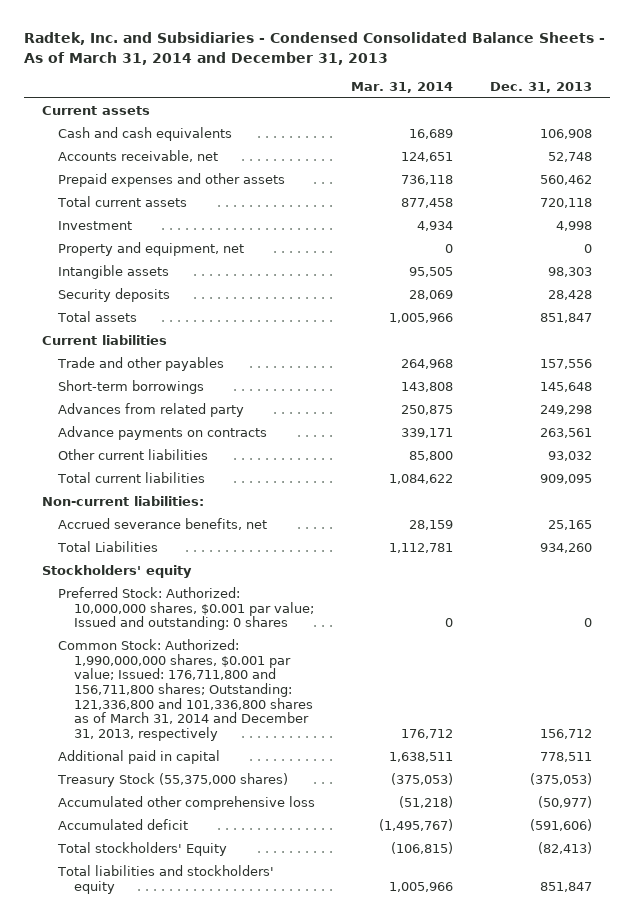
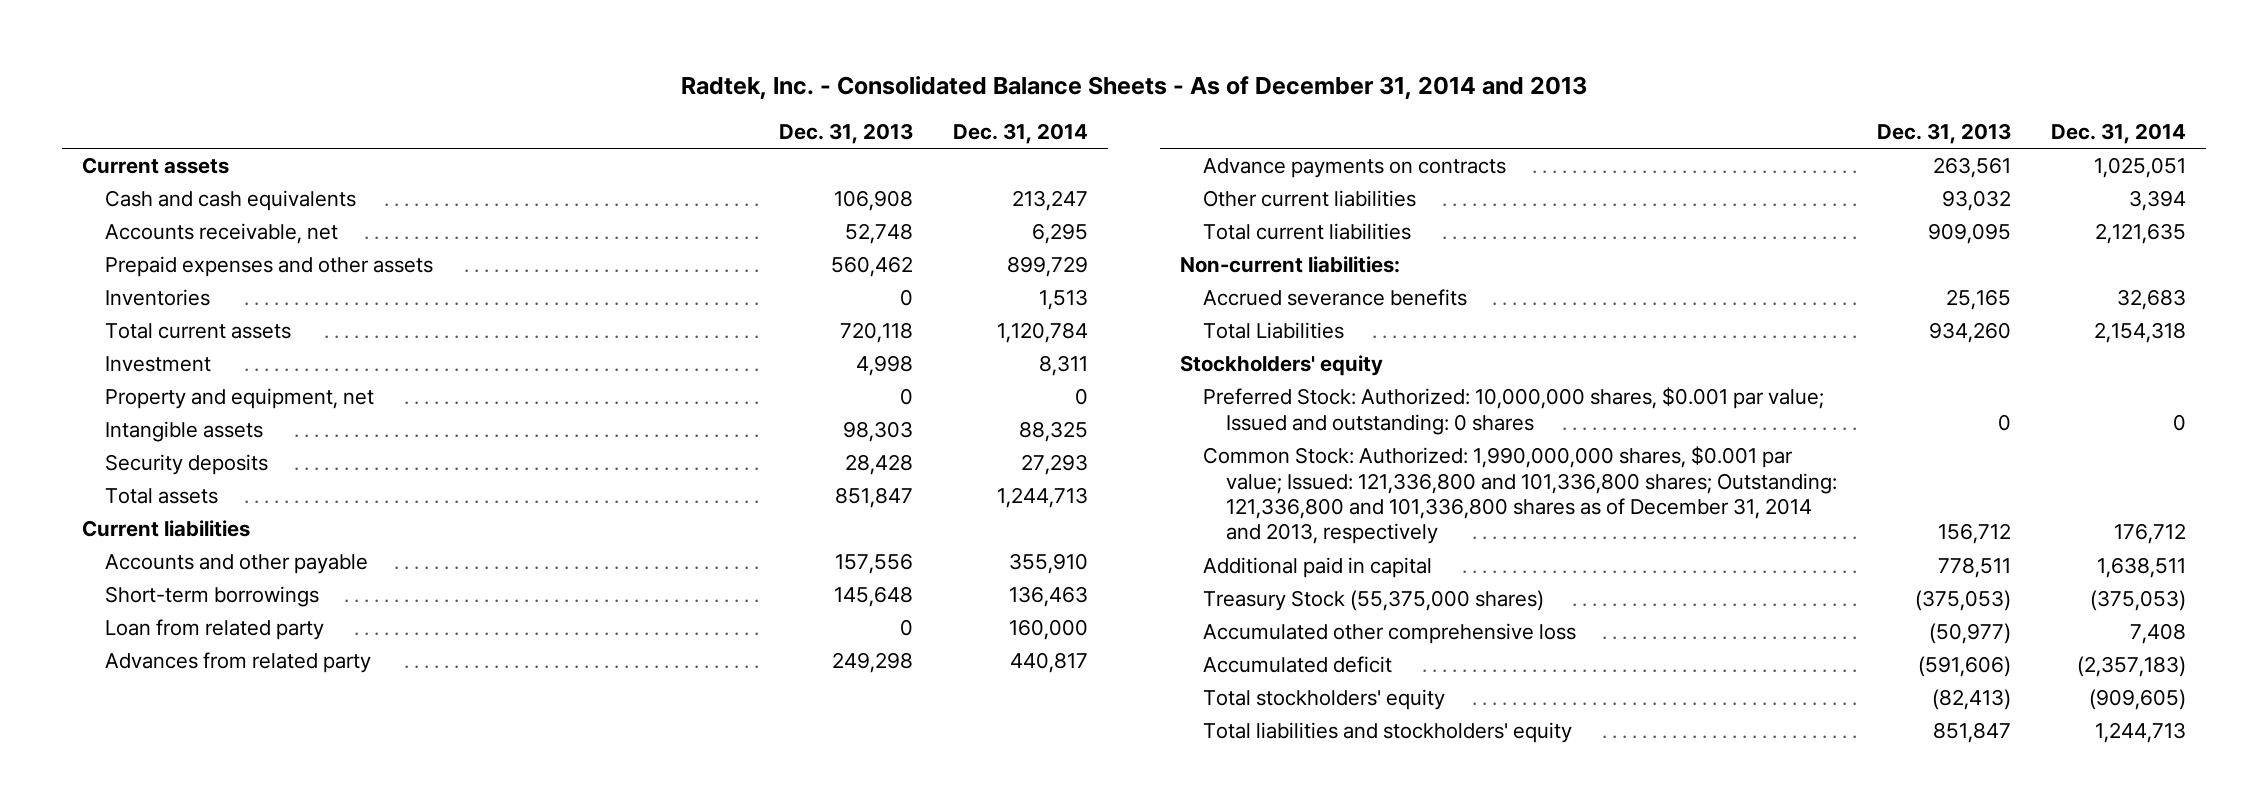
- Radtek, Inc. and Subsidiaries - Condensed Consolidated Balance Sheets - As of March 31, 2014 and December 31, 2013
+ Radtek, Inc. - Consolidated Balance Sheets - As of December 31, 2014 and 2013
- | Mar. 31, 2014 | Dec. 31, 2013
+ | Dec. 31, 2013 | Dec. 31, 2014
+ Inventories | 0 | 1,513
- Trade and other payables | 264,968 | 157,556
+ Accounts and other payable | 157,556 | 355,910
+ Loan from related party | 0 | 160,000
- Accrued severance benefits, net | 28,159 | 25,165
+ Accrued severance benefits | 25,165 | 32,683
- Common Stock: Authorized: 1,990,000,000 shares, $0.001 par value; Issued: 176,711,800 and 156,711,800 shares; Outstanding: 121,336,800 and 101,336,800 shares as of March 31, 2014 and December 31, 2013, respectively | 176,712 | 156,712
+ Common Stock: Authorized: 1,990,000,000 shares, $0.001 par value; Issued: 121,336,800 and 101,336,800 shares; Outstanding: 121,336,800 and 101,336,800 shares as of December 31, 2014 and 2013, respectively | 156,712 | 176,712
- Total stockholders' Equity | (106,815) | (82,413)
+ Total stockholders' equity | (82,413) | (909,605)

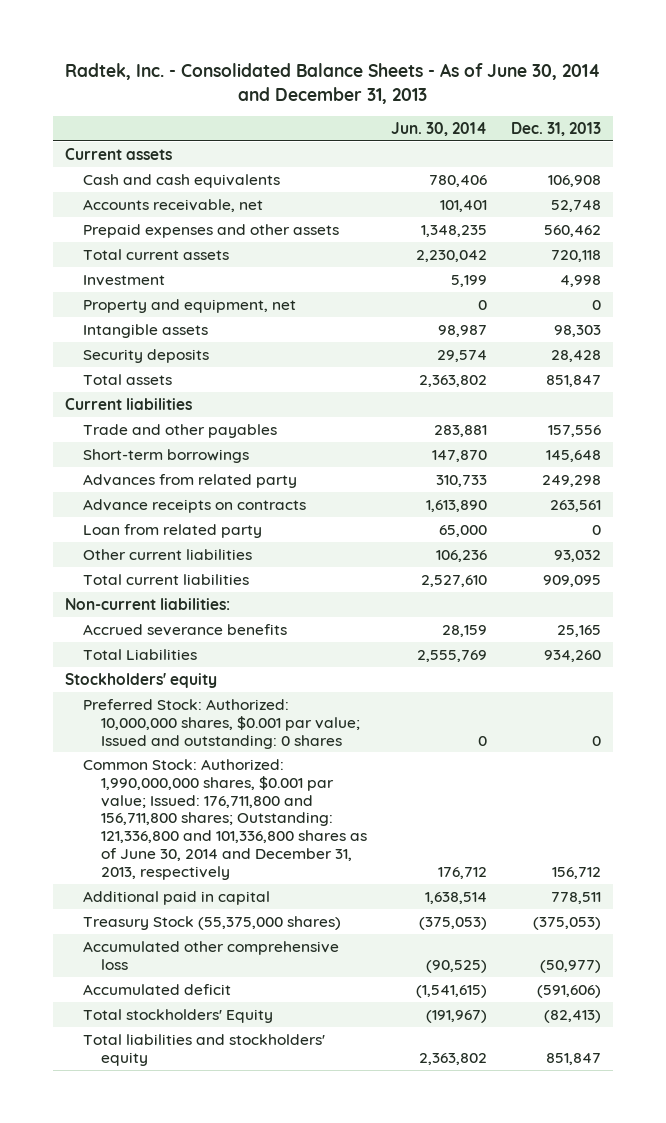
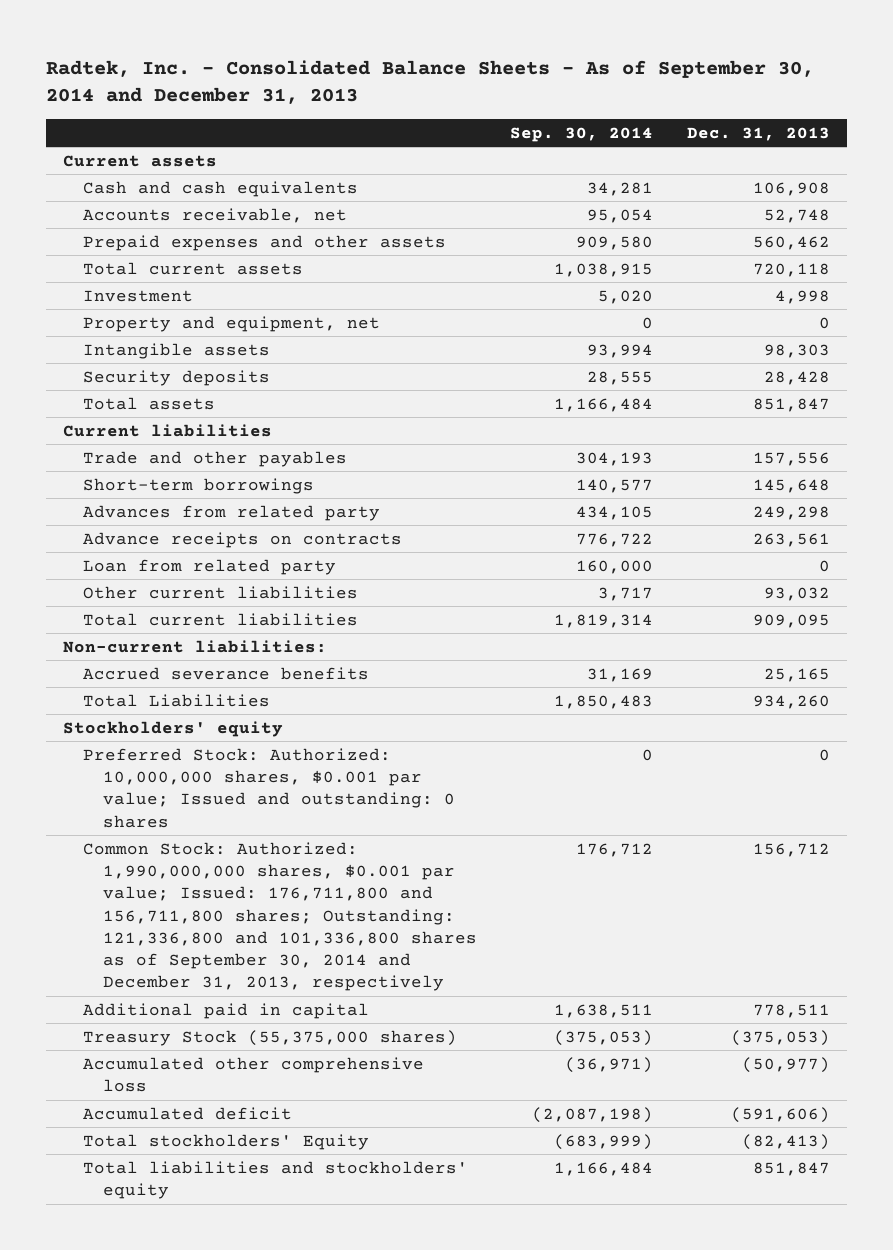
- Radtek, Inc. - Consolidated Balance Sheets - As of June 30, 2014 and December 31, 2013
+ Radtek, Inc. - Consolidated Balance Sheets - As of September 30, 2014 and December 31, 2013
- | Jun. 30, 2014 | Dec. 31, 2013
+ | Sep. 30, 2014 | Dec. 31, 2013
- Common Stock: Authorized: 1,990,000,000 shares, $0.001 par value; Issued: 176,711,800 and 156,711,800 shares; Outstanding: 121,336,800 and 101,336,800 shares as of June 30, 2014 and December 31, 2013, respectively | 176,712 | 156,712
+ Common Stock: Authorized: 1,990,000,000 shares, $0.001 par value; Issued: 176,711,800 and 156,711,800 shares; Outstanding: 121,336,800 and 101,336,800 shares as of September 30, 2014 and December 31, 2013, respectively | 176,712 | 156,712

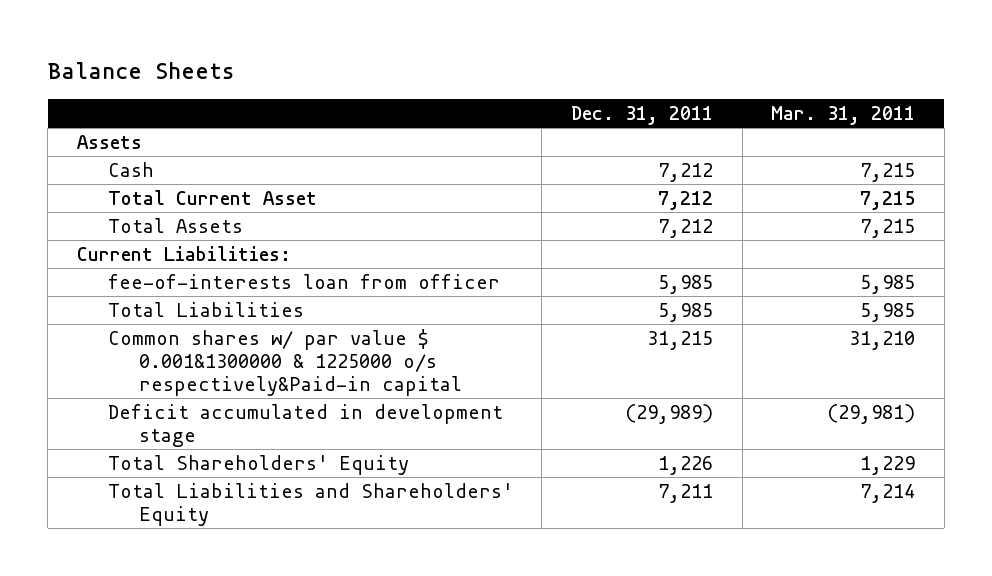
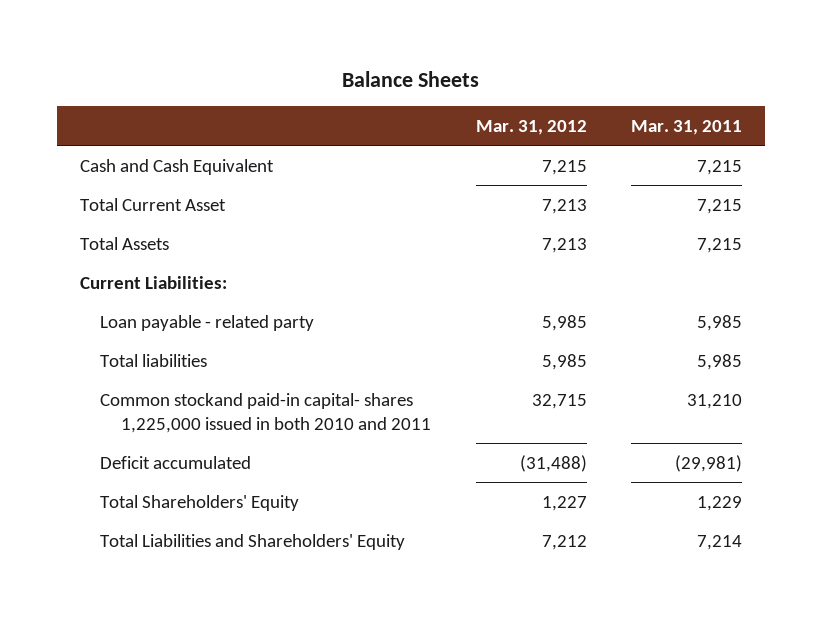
- | Dec. 31, 2011 | Mar. 31, 2011
+ | Mar. 31, 2012 | Mar. 31, 2011
- Assets
- Cash | 7,212 | 7,215
+ Cash and Cash Equivalent | 7,215 | 7,215
- fee-of-interests loan from officer | 5,985 | 5,985
- Total Liabilities | 5,985 | 5,985
- Common shares w/ par value $ 0.001&1300000 & 1225000 o/s respectively&Paid-in capital | 31,215 | 31,210
- Deficit accumulated in development stage | (29,989) | (29,981)
+ Loan payable - related party | 5,985 | 5,985
+ Total liabilities | 5,985 | 5,985
+ Common stockand paid-in capital- shares 1,225,000 issued in both 2010 and 2011 | 32,715 | 31,210
+ Deficit accumulated | (31,488) | (29,981)

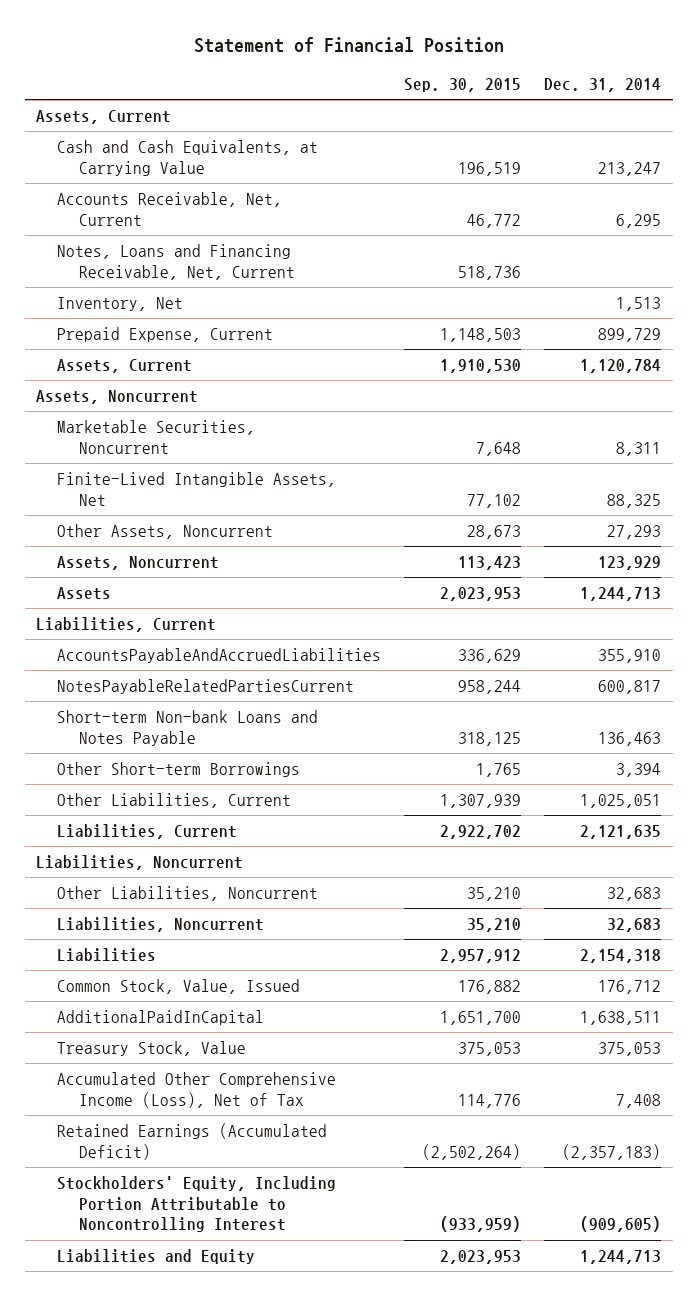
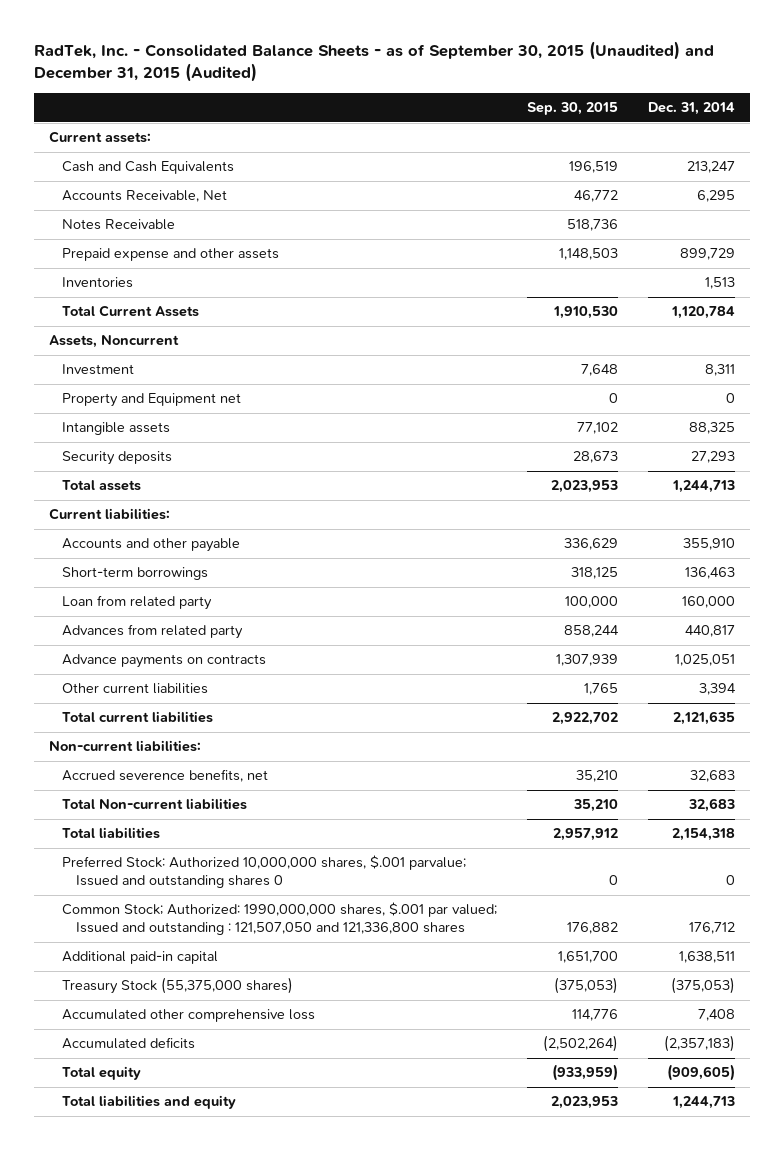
- Statement of Financial Position
+ RadTek, Inc. - Consolidated Balance Sheets - as of September 30, 2015 (Unaudited) and December 31, 2015 (Audited)
- Assets, Current
- Cash and Cash Equivalents, at Carrying Value | 196,519 | 213,247
- Accounts Receivable, Net, Current | 46,772 | 6,295
- Notes, Loans and Financing Receivable, Net, Current | 518,736 |
- Inventory, Net | | 1,513
- Prepaid Expense, Current | 1,148,503 | 899,729
- Assets, Current | 1,910,530 | 1,120,784
+ Current assets:
+ Cash and Cash Equivalents | 196,519 | 213,247
+ Accounts Receivable, Net | 46,772 | 6,295
+ Notes Receivable | 518,736 |
+ Prepaid expense and other assets | 1,148,503 | 899,729
+ Inventories | | 1,513
+ Total Current Assets | 1,910,530 | 1,120,784
- Marketable Securities, Noncurrent | 7,648 | 8,311
- Finite-Lived Intangible Assets, Net | 77,102 | 88,325
- Other Assets, Noncurrent | 28,673 | 27,293
- Assets, Noncurrent | 113,423 | 123,929
- Assets | 2,023,953 | 1,244,713
- Liabilities, Current
- AccountsPayableAndAccruedLiabilities | 336,629 | 355,910
- NotesPayableRelatedPartiesCurrent | 958,244 | 600,817
- Short-term Non-bank Loans and Notes Payable | 318,125 | 136,463
- Other Short-term Borrowings | 1,765 | 3,394
- Other Liabilities, Current | 1,307,939 | 1,025,051
- Liabilities, Current | 2,922,702 | 2,121,635
- Liabilities, Noncurrent
- Other Liabilities, Noncurrent | 35,210 | 32,683
- Liabilities, Noncurrent | 35,210 | 32,683
- Liabilities | 2,957,912 | 2,154,318
- Common Stock, Value, Issued | 176,882 | 176,712
- AdditionalPaidInCapital | 1,651,700 | 1,638,511
- Treasury Stock, Value | 375,053 | 375,053
- Accumulated Other Comprehensive Income (Loss), Net of Tax | 114,776 | 7,408
- Retained Earnings (Accumulated Deficit) | (2,502,264) | (2,357,183)
- Stockholders' Equity, Including Portion Attributable to Noncontrolling Interest | (933,959) | (909,605)
- Liabilities and Equity | 2,023,953 | 1,244,713
+ Investment | 7,648 | 8,311
+ Property and Equipment net | 0 | 0
+ Intangible assets | 77,102 | 88,325
+ Security deposits | 28,673 | 27,293
+ Total assets | 2,023,953 | 1,244,713
+ Current liabilities:
+ Accounts and other payable | 336,629 | 355,910
+ Short-term borrowings | 318,125 | 136,463
+ Loan from related party | 100,000 | 160,000
+ Advances from related party | 858,244 | 440,817
+ Advance payments on contracts | 1,307,939 | 1,025,051
+ Other current liabilities | 1,765 | 3,394
+ Total current liabilities | 2,922,702 | 2,121,635
+ Non-current liabilities:
+ Accrued severence benefits, net | 35,210 | 32,683
+ Total Non-current liabilities | 35,210 | 32,683
+ Total liabilities | 2,957,912 | 2,154,318
+ Preferred Stock: Authorized 10,000,000 shares, $.001 parvalue; Issued and outstanding shares 0 | 0 | 0
+ Common Stock; Authorized: 1990,000,000 shares, $.001 par valued; Issued and outstanding : 121,507,050 and 121,336,800 shares | 176,882 | 176,712
+ Additional paid-in capital | 1,651,700 | 1,638,511
+ Treasury Stock (55,375,000 shares) | (375,053) | (375,053)
+ Accumulated other comprehensive loss | 114,776 | 7,408
+ Accumulated deficits | (2,502,264) | (2,357,183)
+ Total equity | (933,959) | (909,605)
+ Total liabilities and equity | 2,023,953 | 1,244,713

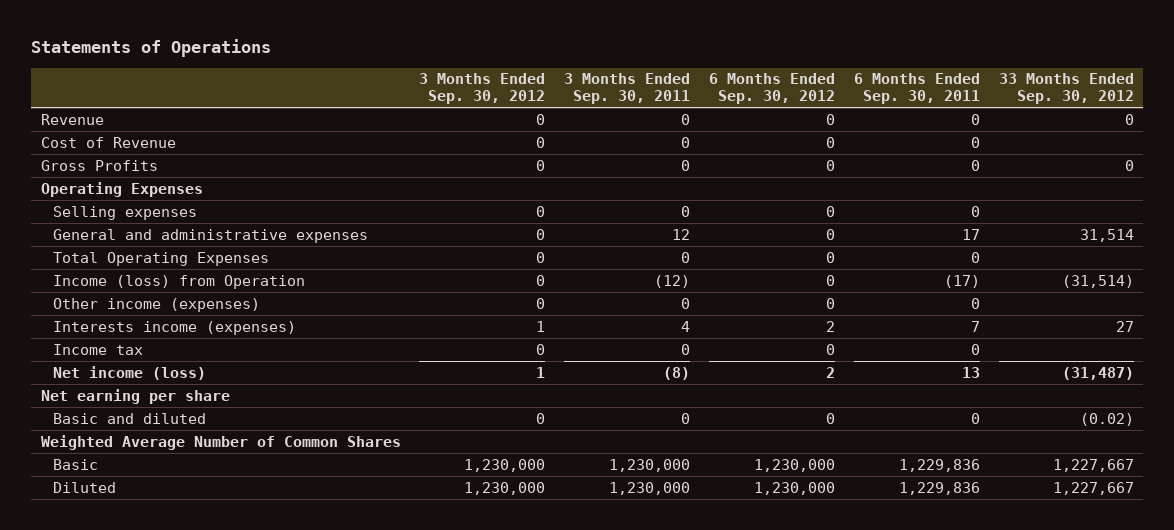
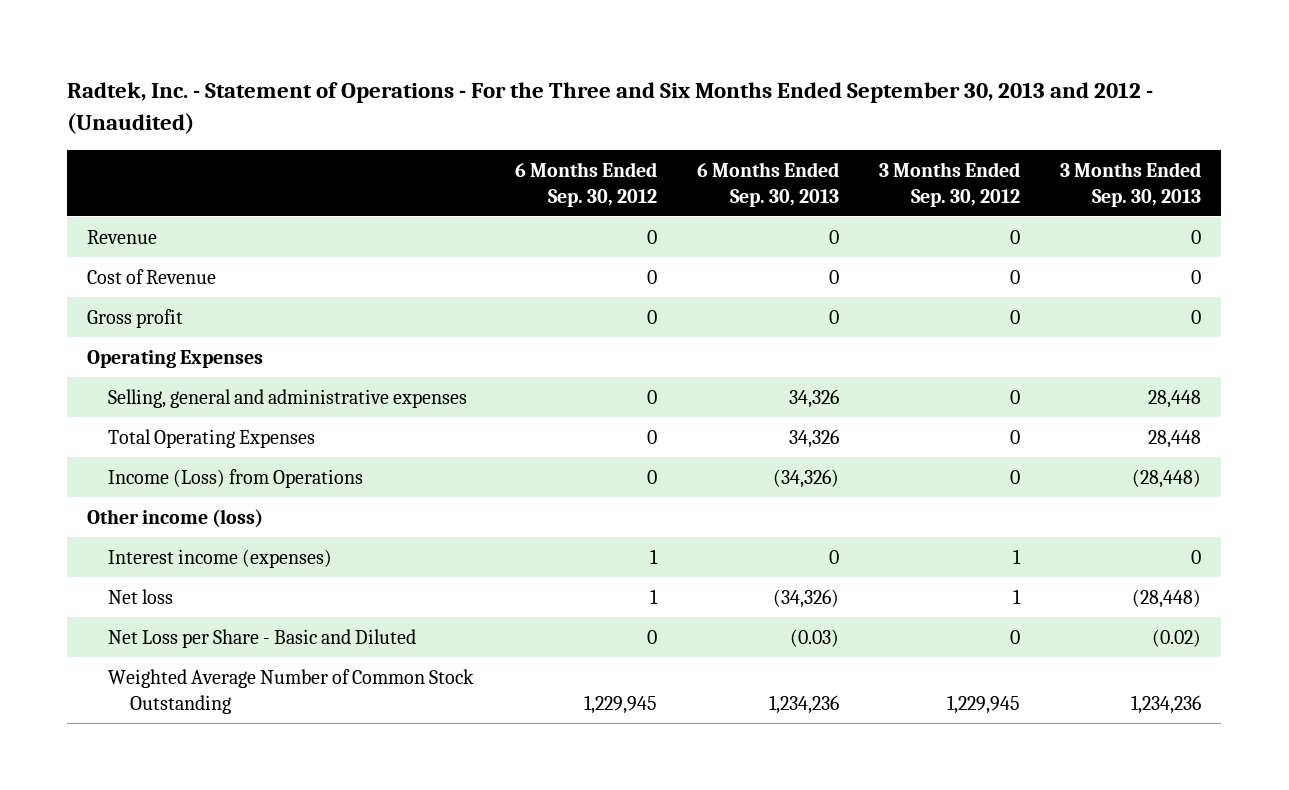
- Statements of Operations
+ Radtek, Inc. - Statement of Operations - For the Three and Six Months Ended September 30, 2013 and 2012 - (Unaudited)
- | 3 Months Ended Sep. 30, 2012 | 3 Months Ended Sep. 30, 2011 | 6 Months Ended Sep. 30, 2012 | 6 Months Ended Sep. 30, 2011 | 33 Months Ended Sep. 30, 2012
+ | 6 Months Ended Sep. 30, 2012 | 6 Months Ended Sep. 30, 2013 | 3 Months Ended Sep. 30, 2012 | 3 Months Ended Sep. 30, 2013
- Gross Profits | 0 | 0 | 0 | 0 | 0
+ Gross profit | 0 | 0 | 0 | 0
- Selling expenses | 0 | 0 | 0 | 0 |
- General and administrative expenses | 0 | 12 | 0 | 17 | 31,514
+ Selling, general and administrative expenses | 0 | 34,326 | 0 | 28,448
- Income (loss) from Operation | 0 | (12) | 0 | (17) | (31,514)
- Other income (expenses) | 0 | 0 | 0 | 0 |
- Interests income (expenses) | 1 | 4 | 2 | 7 | 27
- Income tax | 0 | 0 | 0 | 0 |
- Net income (loss) | 1 | (8) | 2 | 13 | (31,487)
- Net earning per share
- Basic and diluted | 0 | 0 | 0 | 0 | (0.02)
- Weighted Average Number of Common Shares
- Basic | 1,230,000 | 1,230,000 | 1,230,000 | 1,229,836 | 1,227,667
- Diluted | 1,230,000 | 1,230,000 | 1,230,000 | 1,229,836 | 1,227,667
+ Income (Loss) from Operations | 0 | (34,326) | 0 | (28,448)
+ Other income (loss)
+ Interest income (expenses) | 1 | 0 | 1 | 0
+ Net loss | 1 | (34,326) | 1 | (28,448)
+ Net Loss per Share - Basic and Diluted | 0 | (0.03) | 0 | (0.02)
+ Weighted Average Number of Common Stock Outstanding | 1,229,945 | 1,234,236 | 1,229,945 | 1,234,236

